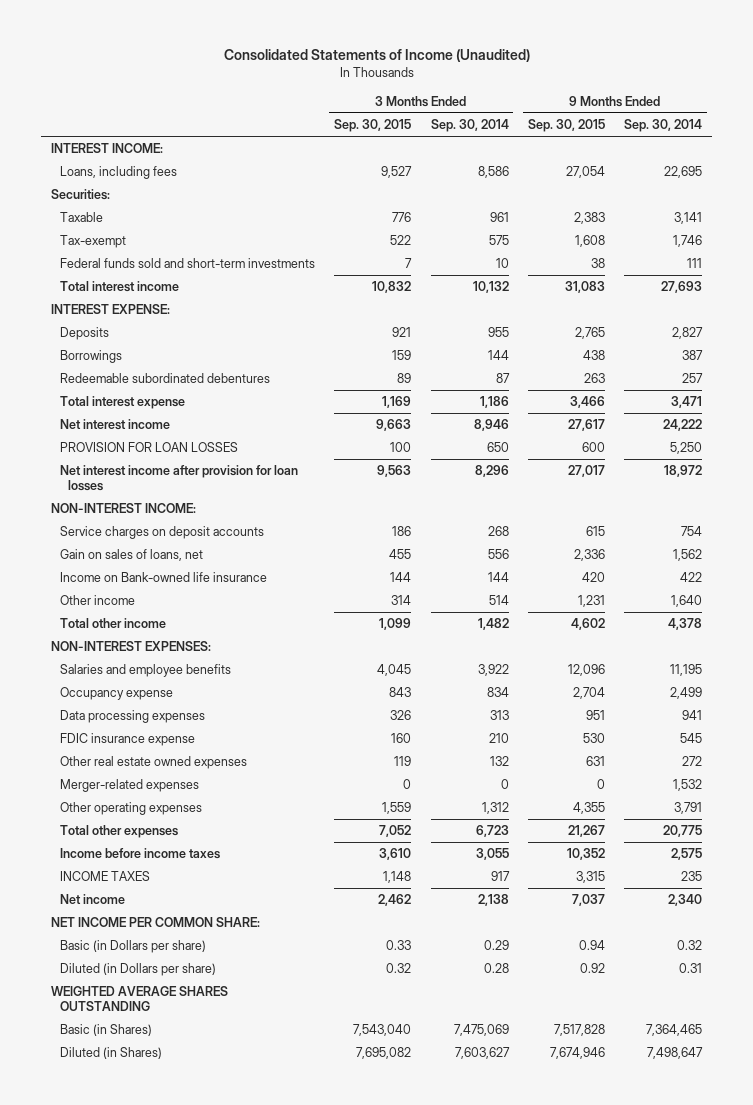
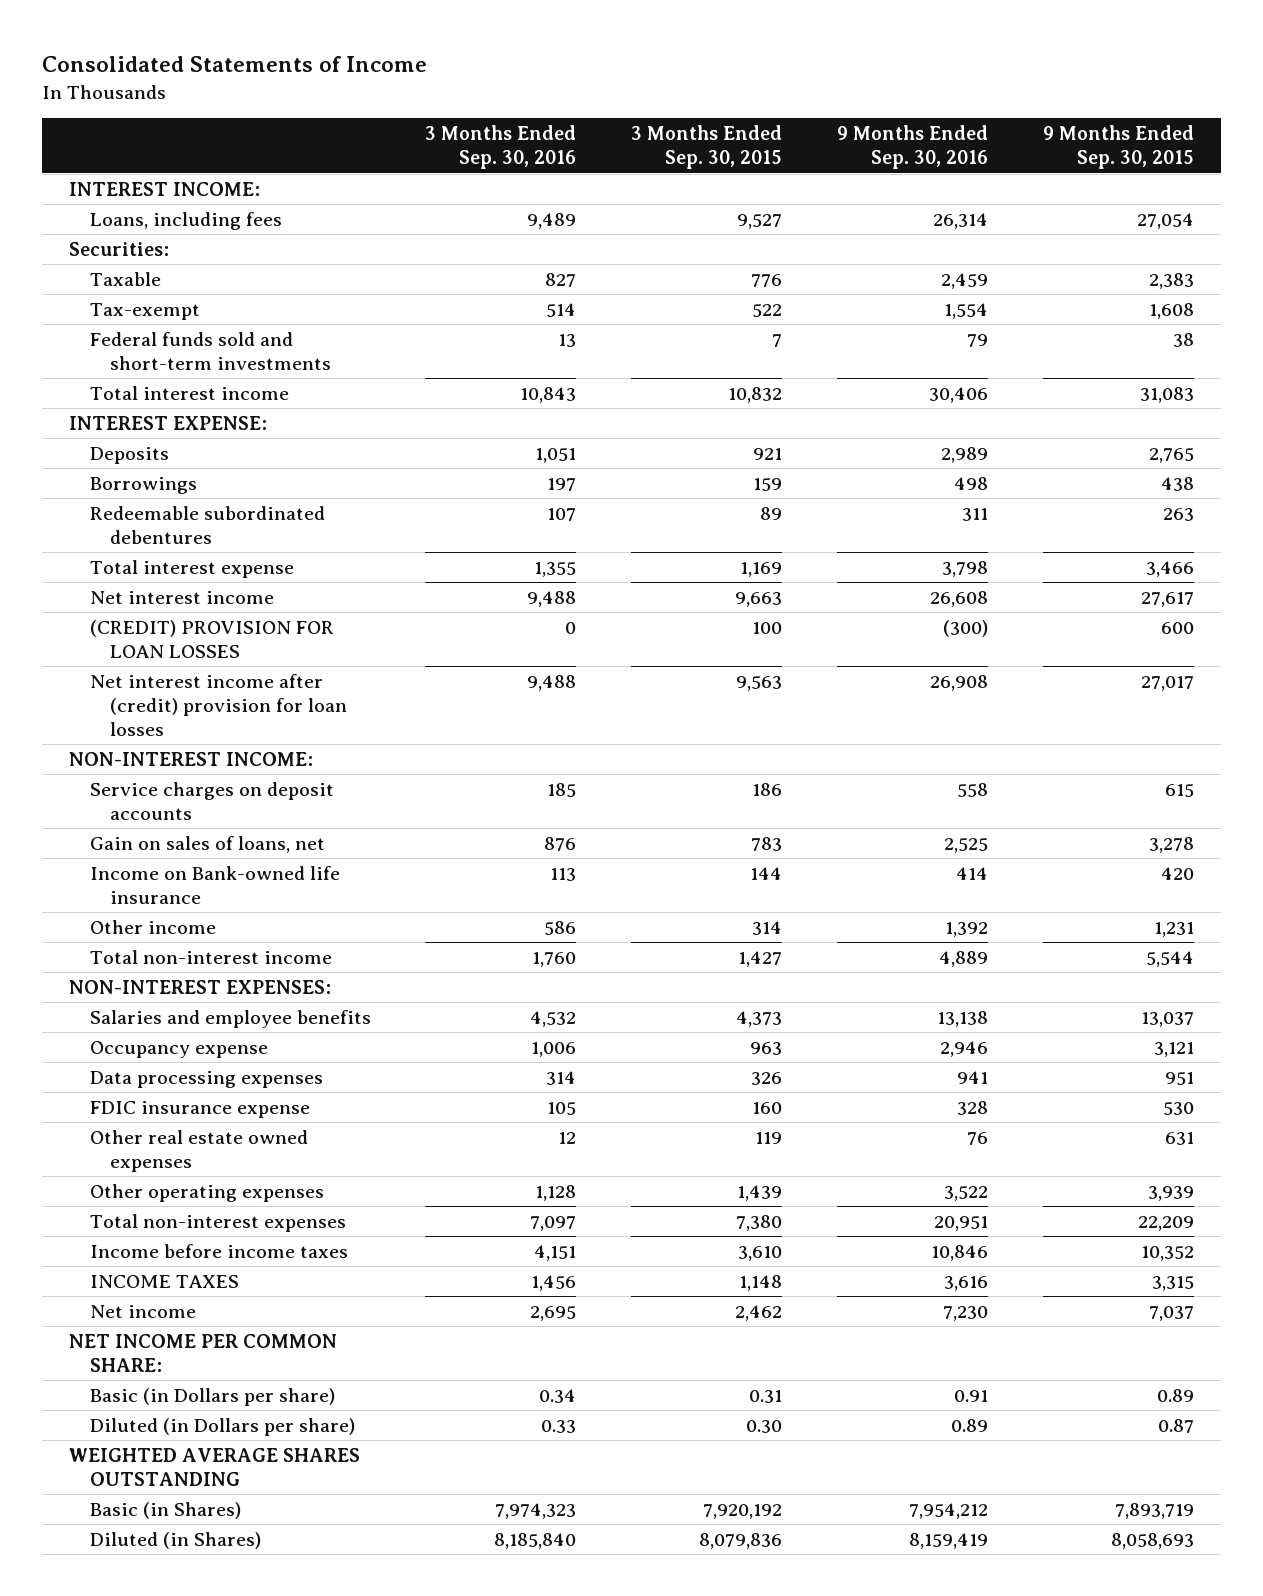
- Consolidated Statements of Income (Unaudited)
+ Consolidated Statements of Income
- | 3 Months Ended Sep. 30, 2015 | 3 Months Ended Sep. 30, 2014 | 9 Months Ended Sep. 30, 2015 | 9 Months Ended Sep. 30, 2014
+ | 3 Months Ended Sep. 30, 2016 | 3 Months Ended Sep. 30, 2015 | 9 Months Ended Sep. 30, 2016 | 9 Months Ended Sep. 30, 2015
- PROVISION FOR LOAN LOSSES | 100 | 650 | 600 | 5,250
- Net interest income after provision for loan losses | 9,563 | 8,296 | 27,017 | 18,972
+ (CREDIT) PROVISION FOR LOAN LOSSES | 0 | 100 | (300) | 600
+ Net interest income after (credit) provision for loan losses | 9,488 | 9,563 | 26,908 | 27,017
- Gain on sales of loans, net | 455 | 556 | 2,336 | 1,562
+ Gain on sales of loans, net | 876 | 783 | 2,525 | 3,278
- Total other income | 1,099 | 1,482 | 4,602 | 4,378
+ Total non-interest income | 1,760 | 1,427 | 4,889 | 5,544
- Salaries and employee benefits | 4,045 | 3,922 | 12,096 | 11,195
- Occupancy expense | 843 | 834 | 2,704 | 2,499
+ Salaries and employee benefits | 4,532 | 4,373 | 13,138 | 13,037
+ Occupancy expense | 1,006 | 963 | 2,946 | 3,121
- Merger-related expenses | 0 | 0 | 0 | 1,532
- Other operating expenses | 1,559 | 1,312 | 4,355 | 3,791
- Total other expenses | 7,052 | 6,723 | 21,267 | 20,775
+ Other operating expenses | 1,128 | 1,439 | 3,522 | 3,939
+ Total non-interest expenses | 7,097 | 7,380 | 20,951 | 22,209
- Basic (in Dollars per share) | 0.33 | 0.29 | 0.94 | 0.32
- Diluted (in Dollars per share) | 0.32 | 0.28 | 0.92 | 0.31
+ Basic (in Dollars per share) | 0.34 | 0.31 | 0.91 | 0.89
+ Diluted (in Dollars per share) | 0.33 | 0.30 | 0.89 | 0.87
- Basic (in Shares) | 7,543,040 | 7,475,069 | 7,517,828 | 7,364,465
- Diluted (in Shares) | 7,695,082 | 7,603,627 | 7,674,946 | 7,498,647
+ Basic (in Shares) | 7,974,323 | 7,920,192 | 7,954,212 | 7,893,719
+ Diluted (in Shares) | 8,185,840 | 8,079,836 | 8,159,419 | 8,058,693

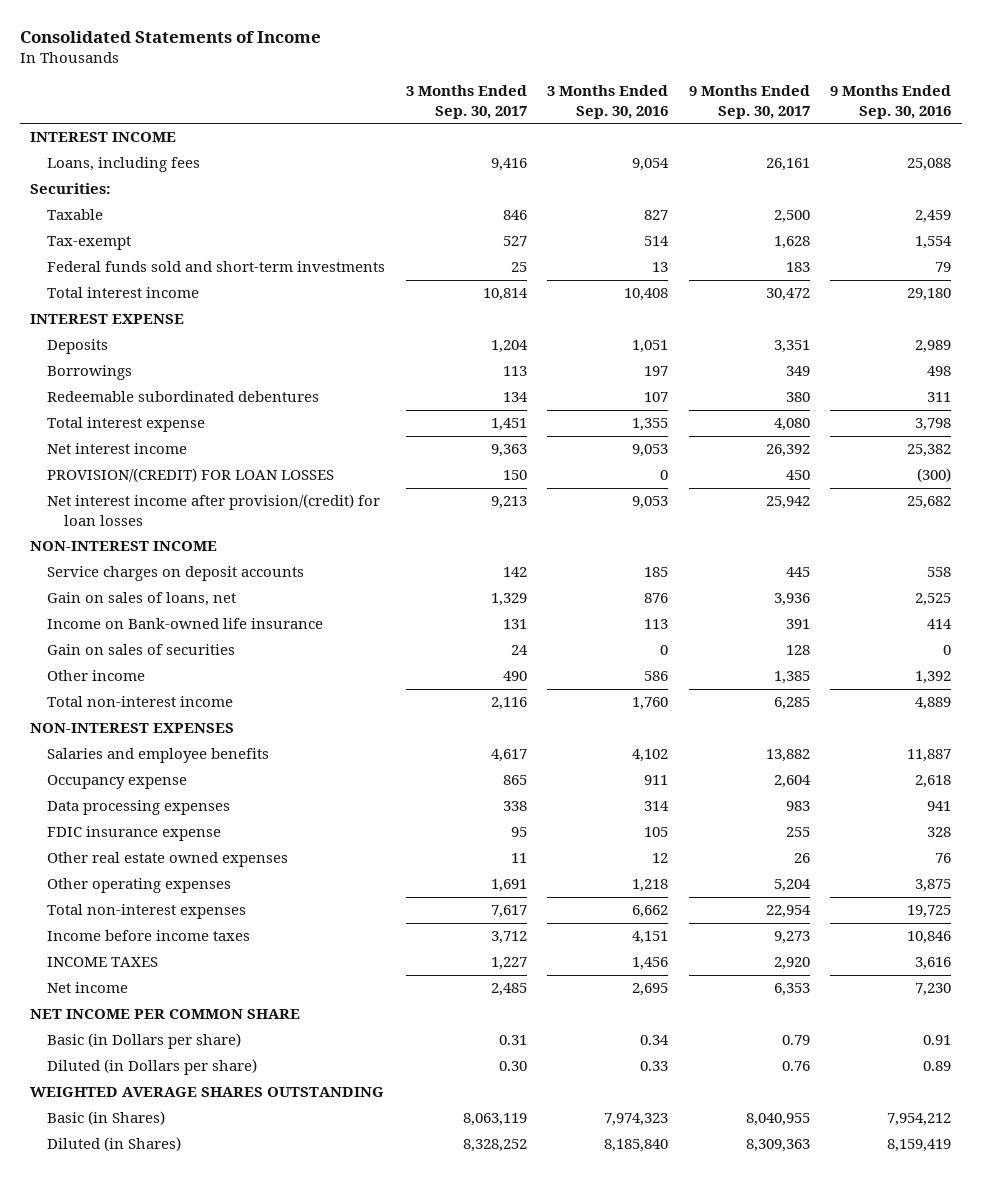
- | 3 Months Ended Sep. 30, 2016 | 3 Months Ended Sep. 30, 2015 | 9 Months Ended Sep. 30, 2016 | 9 Months Ended Sep. 30, 2015
+ | 3 Months Ended Sep. 30, 2017 | 3 Months Ended Sep. 30, 2016 | 9 Months Ended Sep. 30, 2017 | 9 Months Ended Sep. 30, 2016
- INTEREST INCOME:
- Loans, including fees | 9,489 | 9,527 | 26,314 | 27,054
+ INTEREST INCOME
+ Loans, including fees | 9,416 | 9,054 | 26,161 | 25,088
- Total interest income | 10,843 | 10,832 | 30,406 | 31,083
- INTEREST EXPENSE:
+ Total interest income | 10,814 | 10,408 | 30,472 | 29,180
+ INTEREST EXPENSE
- Net interest income | 9,488 | 9,663 | 26,608 | 27,617
- (CREDIT) PROVISION FOR LOAN LOSSES | 0 | 100 | (300) | 600
- Net interest income after (credit) provision for loan losses | 9,488 | 9,563 | 26,908 | 27,017
- NON-INTEREST INCOME:
+ Net interest income | 9,363 | 9,053 | 26,392 | 25,382
+ PROVISION/(CREDIT) FOR LOAN LOSSES | 150 | 0 | 450 | (300)
+ Net interest income after provision/(credit) for loan losses | 9,213 | 9,053 | 25,942 | 25,682
+ NON-INTEREST INCOME
+ Gain on sales of securities | 24 | 0 | 128 | 0
- NON-INTEREST EXPENSES:
- Salaries and employee benefits | 4,532 | 4,373 | 13,138 | 13,037
- Occupancy expense | 1,006 | 963 | 2,946 | 3,121
+ NON-INTEREST EXPENSES
+ Salaries and employee benefits | 4,617 | 4,102 | 13,882 | 11,887
+ Occupancy expense | 865 | 911 | 2,604 | 2,618
- Other operating expenses | 1,128 | 1,439 | 3,522 | 3,939
- Total non-interest expenses | 7,097 | 7,380 | 20,951 | 22,209
+ Other operating expenses | 1,691 | 1,218 | 5,204 | 3,875
+ Total non-interest expenses | 7,617 | 6,662 | 22,954 | 19,725
- NET INCOME PER COMMON SHARE:
+ NET INCOME PER COMMON SHARE

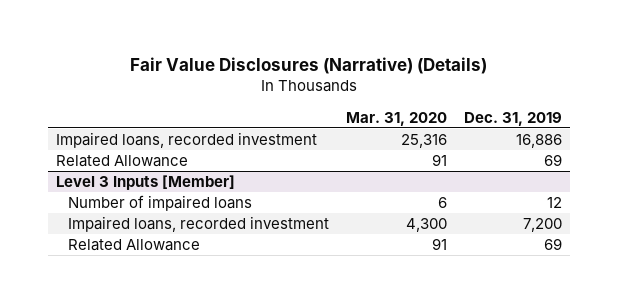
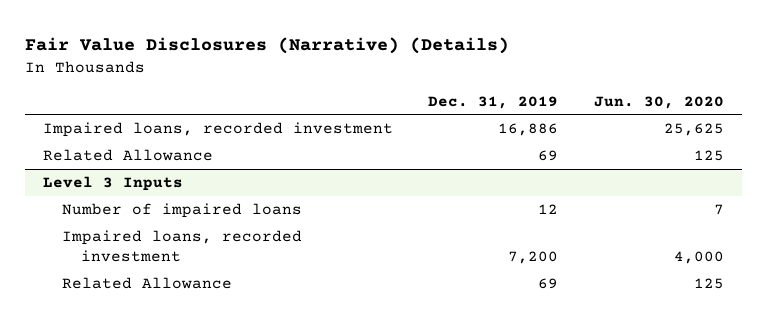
- | Mar. 31, 2020 | Dec. 31, 2019
+ | Dec. 31, 2019 | Jun. 30, 2020
- Level 3 Inputs [Member]
+ Level 3 Inputs

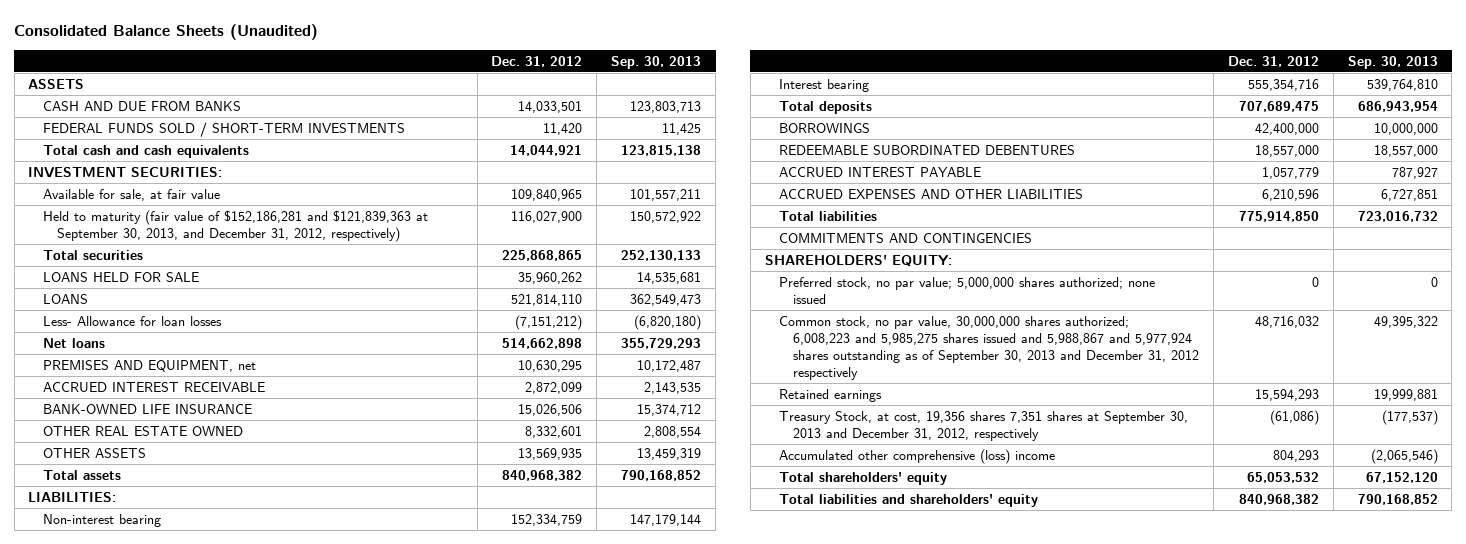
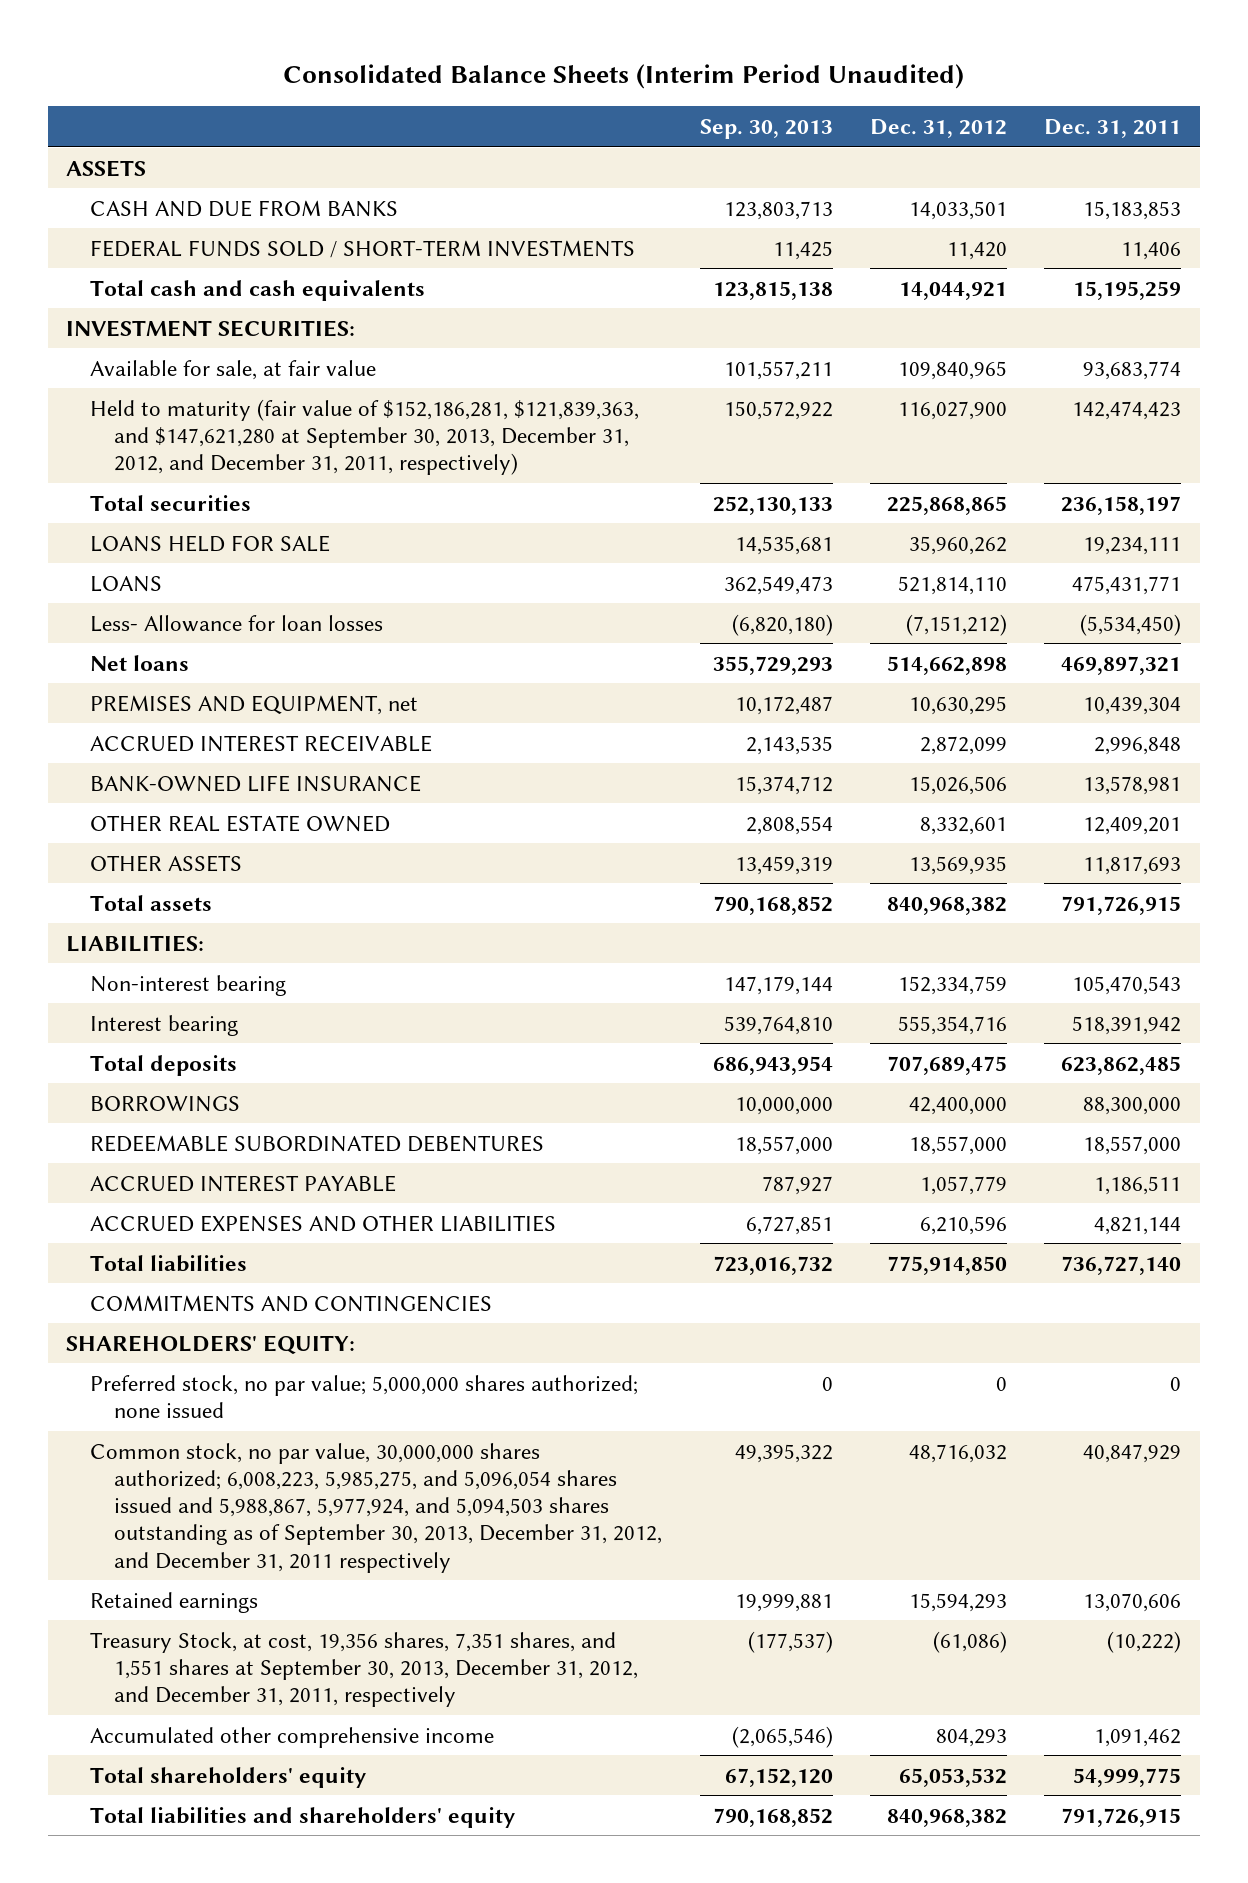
- Consolidated Balance Sheets (Unaudited)
+ Consolidated Balance Sheets (Interim Period Unaudited)
- | Dec. 31, 2012 | Sep. 30, 2013
+ | Sep. 30, 2013 | Dec. 31, 2012 | Dec. 31, 2011
- Held to maturity (fair value of $152,186,281 and $121,839,363 at September 30, 2013, and December 31, 2012, respectively) | 116,027,900 | 150,572,922
+ Held to maturity (fair value of $152,186,281, $121,839,363, and $147,621,280 at September 30, 2013, December 31, 2012, and December 31, 2011, respectively) | 150,572,922 | 116,027,900 | 142,474,423
- Common stock, no par value, 30,000,000 shares authorized; 6,008,223 and 5,985,275 shares issued and 5,988,867 and 5,977,924 shares outstanding as of September 30, 2013 and December 31, 2012 respectively | 48,716,032 | 49,395,322
+ Common stock, no par value, 30,000,000 shares authorized; 6,008,223, 5,985,275, and 5,096,054 shares issued and 5,988,867, 5,977,924, and 5,094,503 shares outstanding as of September 30, 2013, December 31, 2012, and December 31, 2011 respectively | 49,395,322 | 48,716,032 | 40,847,929
- Treasury Stock, at cost, 19,356 shares 7,351 shares at September 30, 2013 and December 31, 2012, respectively | (61,086) | (177,537)
- Accumulated other comprehensive (loss) income | 804,293 | (2,065,546)
+ Treasury Stock, at cost, 19,356 shares, 7,351 shares, and 1,551 shares at September 30, 2013, December 31, 2012, and December 31, 2011, respectively | (177,537) | (61,086) | (10,222)
+ Accumulated other comprehensive income | (2,065,546) | 804,293 | 1,091,462

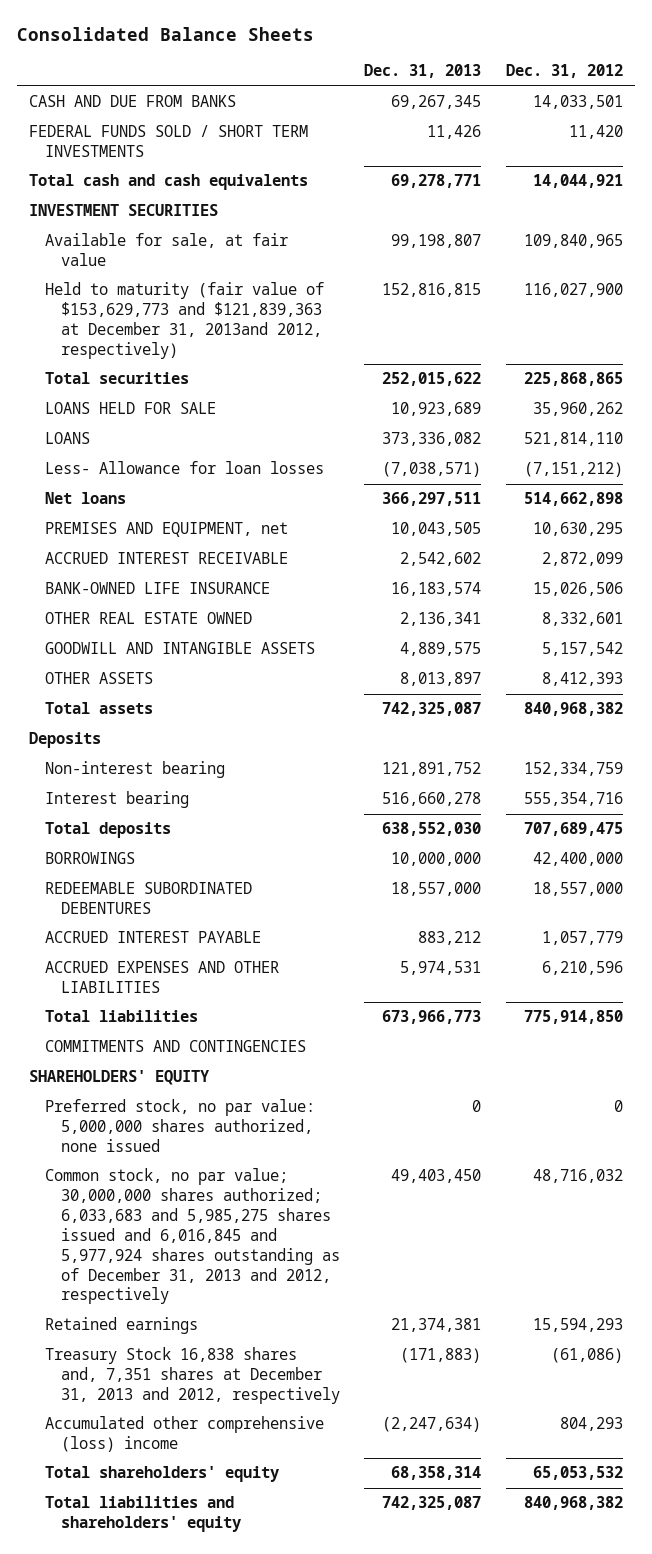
- Consolidated Balance Sheets (Interim Period Unaudited)
+ Consolidated Balance Sheets
- | Sep. 30, 2013 | Dec. 31, 2012 | Dec. 31, 2011
+ | Dec. 31, 2013 | Dec. 31, 2012
- ASSETS
- FEDERAL FUNDS SOLD / SHORT-TERM INVESTMENTS | 11,425 | 11,420 | 11,406
+ FEDERAL FUNDS SOLD / SHORT TERM INVESTMENTS | 11,426 | 11,420
- INVESTMENT SECURITIES:
+ INVESTMENT SECURITIES
- Held to maturity (fair value of $152,186,281, $121,839,363, and $147,621,280 at September 30, 2013, December 31, 2012, and December 31, 2011, respectively) | 150,572,922 | 116,027,900 | 142,474,423
+ Held to maturity (fair value of $153,629,773 and $121,839,363 at December 31, 2013and 2012, respectively) | 152,816,815 | 116,027,900
- OTHER ASSETS | 13,459,319 | 13,569,935 | 11,817,693
+ GOODWILL AND INTANGIBLE ASSETS | 4,889,575 | 5,157,542
+ OTHER ASSETS | 8,013,897 | 8,412,393
- LIABILITIES:
+ Deposits
- SHAREHOLDERS' EQUITY:
- Preferred stock, no par value; 5,000,000 shares authorized; none issued | 0 | 0 | 0
- Common stock, no par value, 30,000,000 shares authorized; 6,008,223, 5,985,275, and 5,096,054 shares issued and 5,988,867, 5,977,924, and 5,094,503 shares outstanding as of September 30, 2013, December 31, 2012, and December 31, 2011 respectively | 49,395,322 | 48,716,032 | 40,847,929
+ SHAREHOLDERS' EQUITY
+ Preferred stock, no par value: 5,000,000 shares authorized, none issued | 0 | 0
+ Common stock, no par value; 30,000,000 shares authorized; 6,033,683 and 5,985,275 shares issued and 6,016,845 and 5,977,924 shares outstanding as of December 31, 2013 and 2012, respectively | 49,403,450 | 48,716,032
- Treasury Stock, at cost, 19,356 shares, 7,351 shares, and 1,551 shares at September 30, 2013, December 31, 2012, and December 31, 2011, respectively | (177,537) | (61,086) | (10,222)
- Accumulated other comprehensive income | (2,065,546) | 804,293 | 1,091,462
+ Treasury Stock 16,838 shares and, 7,351 shares at December 31, 2013 and 2012, respectively | (171,883) | (61,086)
+ Accumulated other comprehensive (loss) income | (2,247,634) | 804,293

